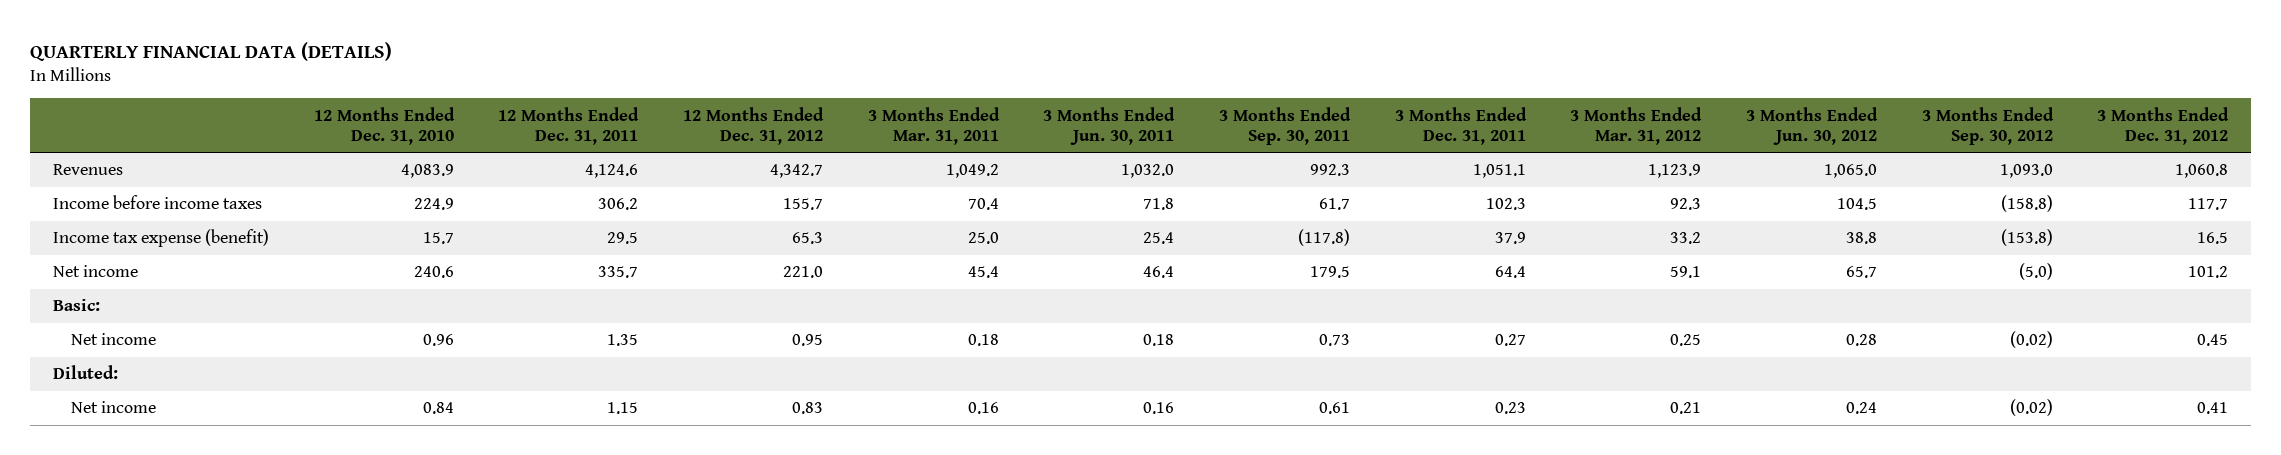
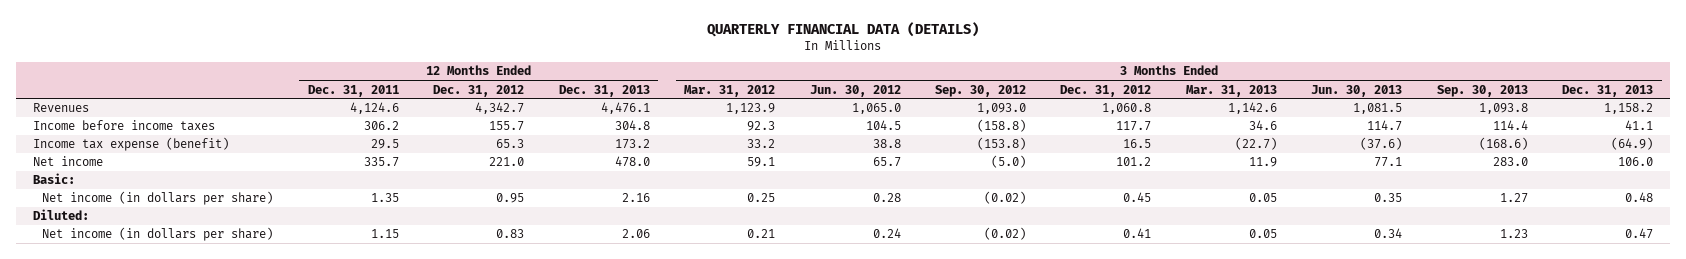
- | 12 Months Ended Dec. 31, 2010 | 12 Months Ended Dec. 31, 2011 | 12 Months Ended Dec. 31, 2012 | 3 Months Ended Mar. 31, 2011 | 3 Months Ended Jun. 30, 2011 | 3 Months Ended Sep. 30, 2011 | 3 Months Ended Dec. 31, 2011 | 3 Months Ended Mar. 31, 2012 | 3 Months Ended Jun. 30, 2012 | 3 Months Ended Sep. 30, 2012 | 3 Months Ended Dec. 31, 2012
+ | 12 Months Ended Dec. 31, 2011 | 12 Months Ended Dec. 31, 2012 | 12 Months Ended Dec. 31, 2013 | 3 Months Ended Mar. 31, 2012 | 3 Months Ended Jun. 30, 2012 | 3 Months Ended Sep. 30, 2012 | 3 Months Ended Dec. 31, 2012 | 3 Months Ended Mar. 31, 2013 | 3 Months Ended Jun. 30, 2013 | 3 Months Ended Sep. 30, 2013 | 3 Months Ended Dec. 31, 2013
- Net income | 0.96 | 1.35 | 0.95 | 0.18 | 0.18 | 0.73 | 0.27 | 0.25 | 0.28 | (0.02) | 0.45
+ Net income (in dollars per share) | 1.35 | 0.95 | 2.16 | 0.25 | 0.28 | (0.02) | 0.45 | 0.05 | 0.35 | 1.27 | 0.48
- Net income | 0.84 | 1.15 | 0.83 | 0.16 | 0.16 | 0.61 | 0.23 | 0.21 | 0.24 | (0.02) | 0.41
+ Net income (in dollars per share) | 1.15 | 0.83 | 2.06 | 0.21 | 0.24 | (0.02) | 0.41 | 0.05 | 0.34 | 1.23 | 0.47

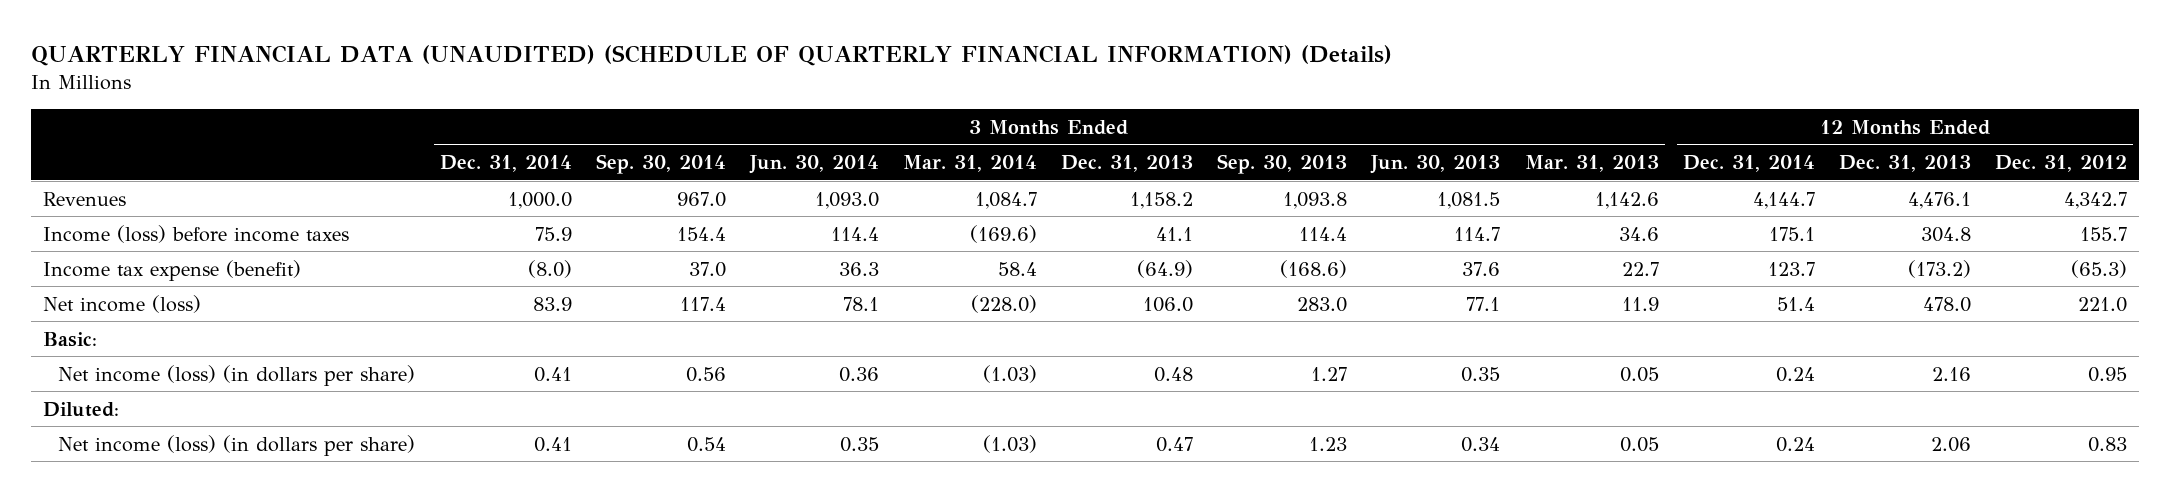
- QUARTERLY FINANCIAL DATA (DETAILS)
+ QUARTERLY FINANCIAL DATA (UNAUDITED) (SCHEDULE OF QUARTERLY FINANCIAL INFORMATION) (Details)
- | 12 Months Ended Dec. 31, 2011 | 12 Months Ended Dec. 31, 2012 | 12 Months Ended Dec. 31, 2013 | 3 Months Ended Mar. 31, 2012 | 3 Months Ended Jun. 30, 2012 | 3 Months Ended Sep. 30, 2012 | 3 Months Ended Dec. 31, 2012 | 3 Months Ended Mar. 31, 2013 | 3 Months Ended Jun. 30, 2013 | 3 Months Ended Sep. 30, 2013 | 3 Months Ended Dec. 31, 2013
+ | 3 Months Ended Dec. 31, 2014 | 3 Months Ended Sep. 30, 2014 | 3 Months Ended Jun. 30, 2014 | 3 Months Ended Mar. 31, 2014 | 3 Months Ended Dec. 31, 2013 | 3 Months Ended Sep. 30, 2013 | 3 Months Ended Jun. 30, 2013 | 3 Months Ended Mar. 31, 2013 | 12 Months Ended Dec. 31, 2014 | 12 Months Ended Dec. 31, 2013 | 12 Months Ended Dec. 31, 2012
- Income before income taxes | 306.2 | 155.7 | 304.8 | 92.3 | 104.5 | (158.8) | 117.7 | 34.6 | 114.7 | 114.4 | 41.1
- Income tax expense (benefit) | 29.5 | 65.3 | 173.2 | 33.2 | 38.8 | (153.8) | 16.5 | (22.7) | (37.6) | (168.6) | (64.9)
- Net income | 335.7 | 221.0 | 478.0 | 59.1 | 65.7 | (5.0) | 101.2 | 11.9 | 77.1 | 283.0 | 106.0
+ Income (loss) before income taxes | 75.9 | 154.4 | 114.4 | (169.6) | 41.1 | 114.4 | 114.7 | 34.6 | 175.1 | 304.8 | 155.7
+ Income tax expense (benefit) | (8.0) | 37.0 | 36.3 | 58.4 | (64.9) | (168.6) | 37.6 | 22.7 | 123.7 | (173.2) | (65.3)
+ Net income (loss) | 83.9 | 117.4 | 78.1 | (228.0) | 106.0 | 283.0 | 77.1 | 11.9 | 51.4 | 478.0 | 221.0
- Net income (in dollars per share) | 1.35 | 0.95 | 2.16 | 0.25 | 0.28 | (0.02) | 0.45 | 0.05 | 0.35 | 1.27 | 0.48
+ Net income (loss) (in dollars per share) | 0.41 | 0.56 | 0.36 | (1.03) | 0.48 | 1.27 | 0.35 | 0.05 | 0.24 | 2.16 | 0.95
- Net income (in dollars per share) | 1.15 | 0.83 | 2.06 | 0.21 | 0.24 | (0.02) | 0.41 | 0.05 | 0.34 | 1.23 | 0.47
+ Net income (loss) (in dollars per share) | 0.41 | 0.54 | 0.35 | (1.03) | 0.47 | 1.23 | 0.34 | 0.05 | 0.24 | 2.06 | 0.83

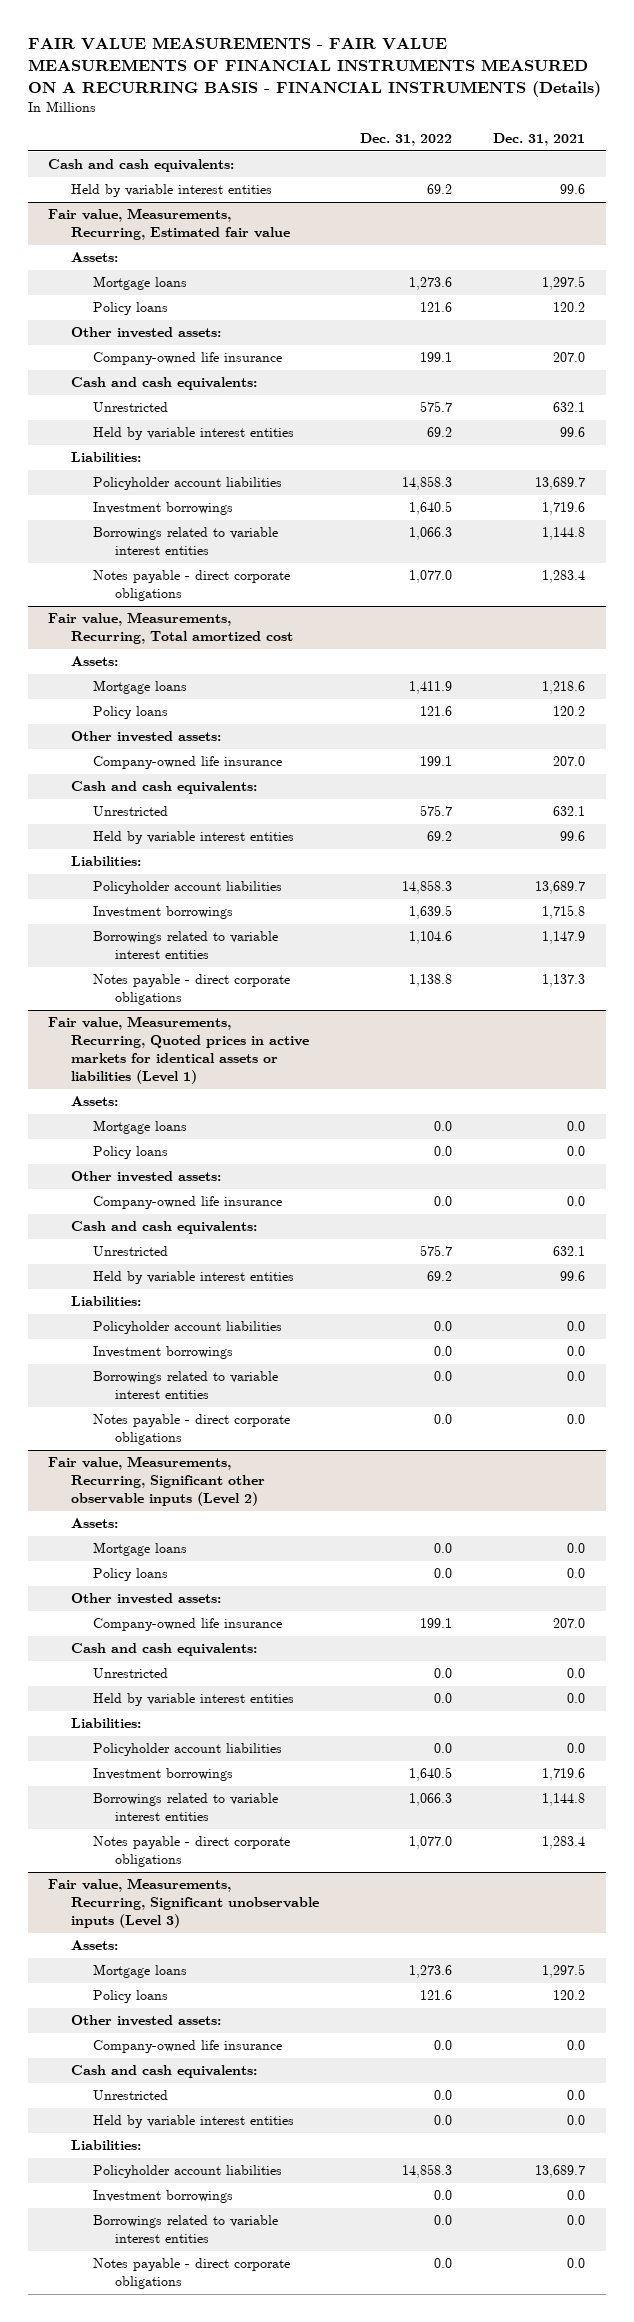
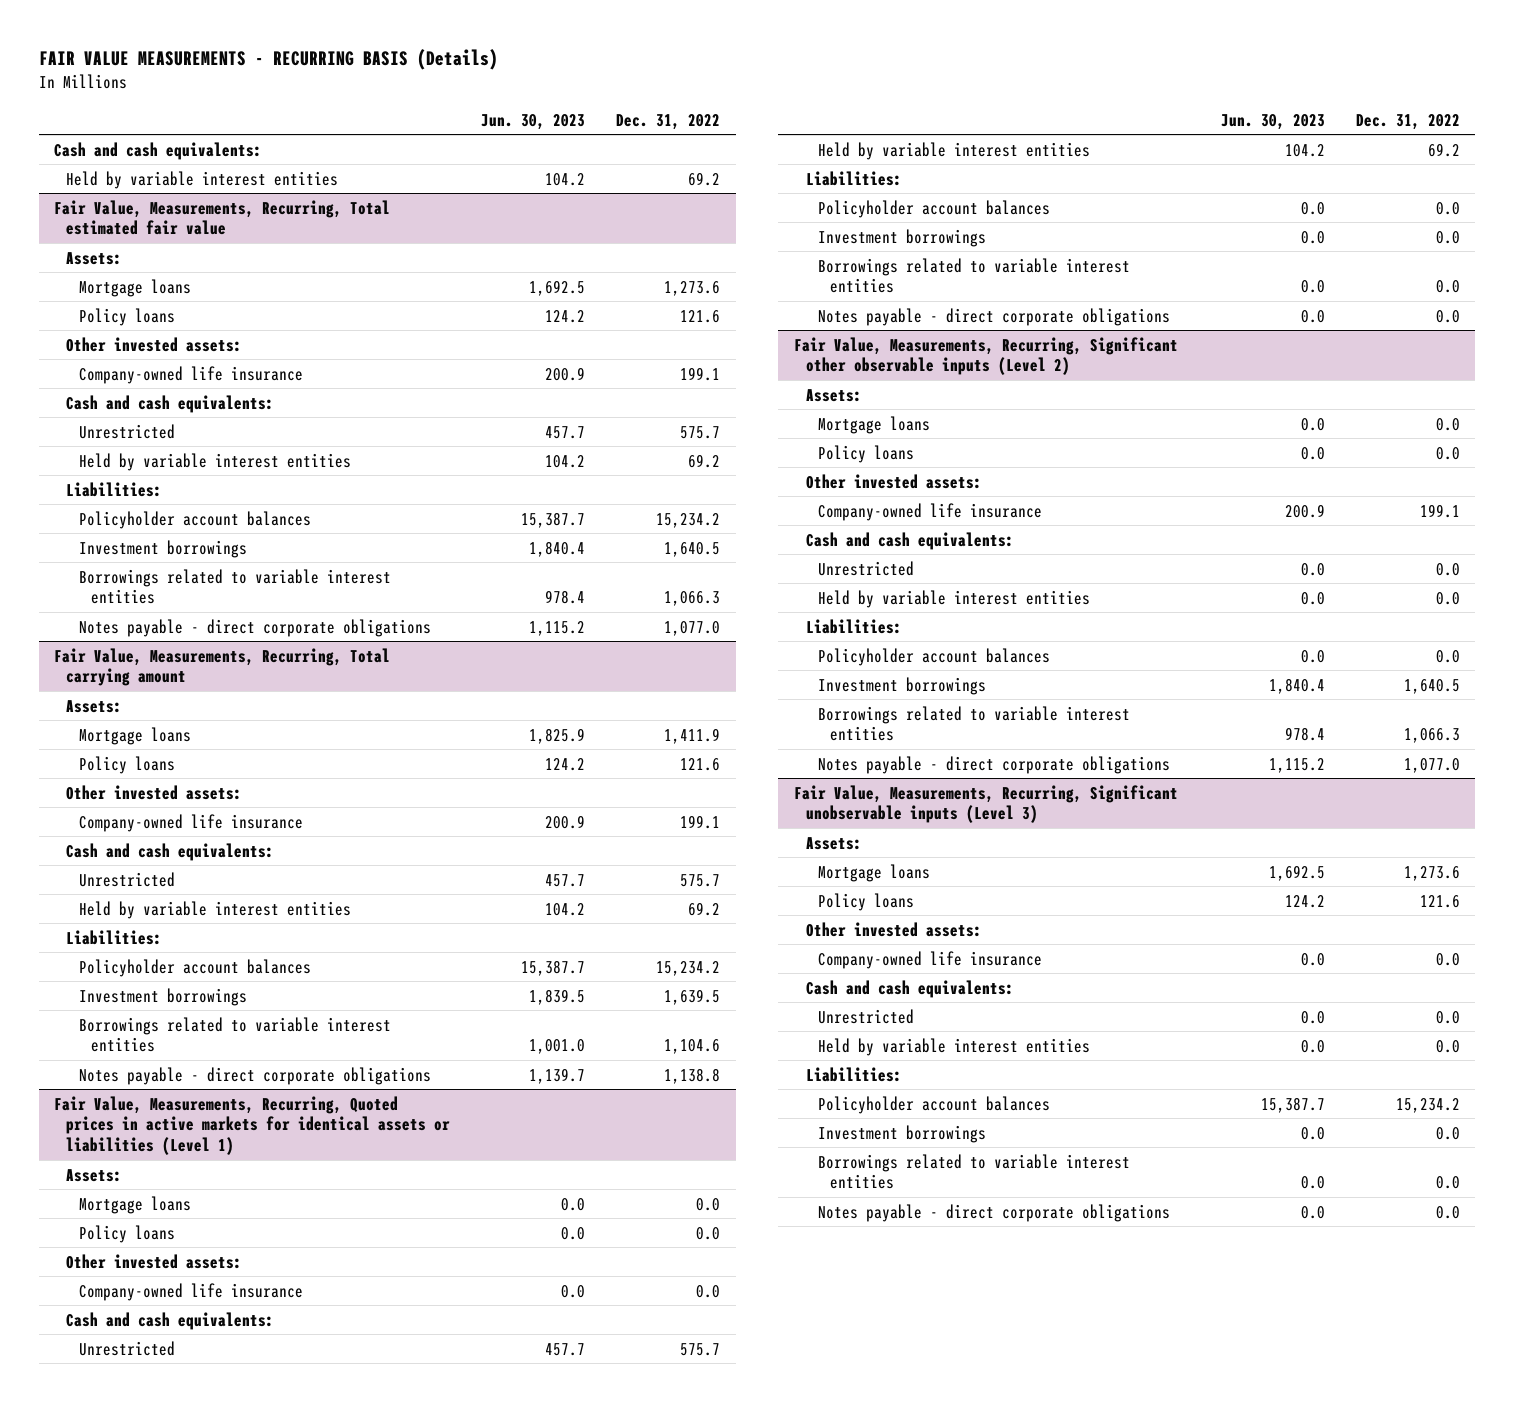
- FAIR VALUE MEASUREMENTS - FAIR VALUE MEASUREMENTS OF FINANCIAL INSTRUMENTS MEASURED ON A RECURRING BASIS - FINANCIAL INSTRUMENTS (Details)
+ FAIR VALUE MEASUREMENTS - RECURRING BASIS (Details)
- | Dec. 31, 2022 | Dec. 31, 2021
+ | Jun. 30, 2023 | Dec. 31, 2022
- Fair value, Measurements, Recurring, Estimated fair value
+ Fair Value, Measurements, Recurring, Total estimated fair value
- Policyholder account liabilities | 14,858.3 | 13,689.7
+ Policyholder account balances | 15,387.7 | 15,234.2
- Fair value, Measurements, Recurring, Total amortized cost
+ Fair Value, Measurements, Recurring, Total carrying amount
- Policyholder account liabilities | 14,858.3 | 13,689.7
+ Policyholder account balances | 15,387.7 | 15,234.2
- Fair value, Measurements, Recurring, Quoted prices in active markets for identical assets or liabilities (Level 1)
+ Fair Value, Measurements, Recurring, Quoted prices in active markets for identical assets or liabilities (Level 1)
- Policyholder account liabilities | 0.0 | 0.0
+ Policyholder account balances | 0.0 | 0.0
- Fair value, Measurements, Recurring, Significant other observable inputs (Level 2)
+ Fair Value, Measurements, Recurring, Significant other observable inputs (Level 2)
- Policyholder account liabilities | 0.0 | 0.0
+ Policyholder account balances | 0.0 | 0.0
- Fair value, Measurements, Recurring, Significant unobservable inputs (Level 3)
+ Fair Value, Measurements, Recurring, Significant unobservable inputs (Level 3)
- Policyholder account liabilities | 14,858.3 | 13,689.7
+ Policyholder account balances | 15,387.7 | 15,234.2

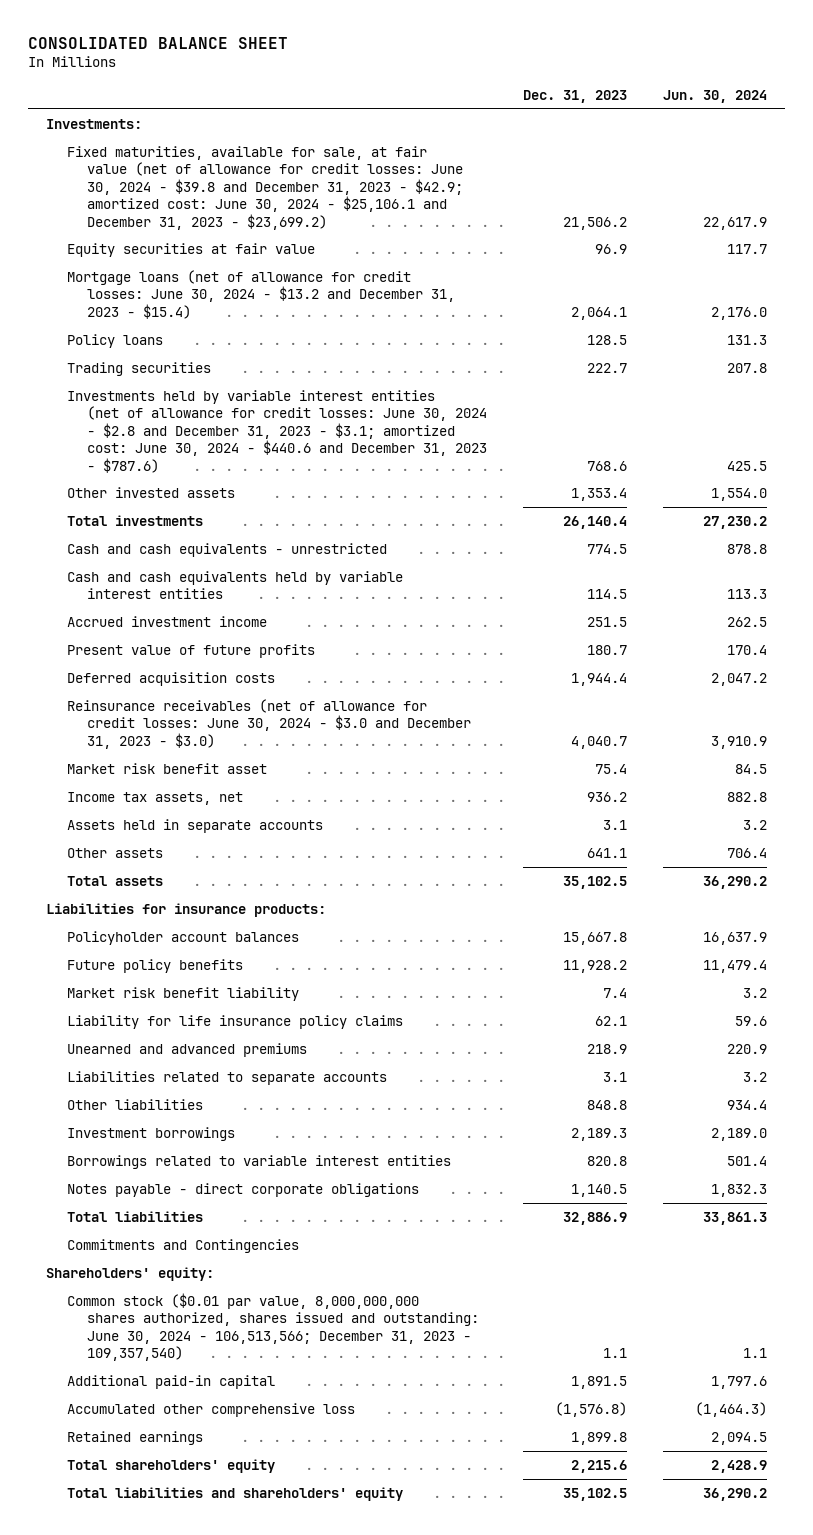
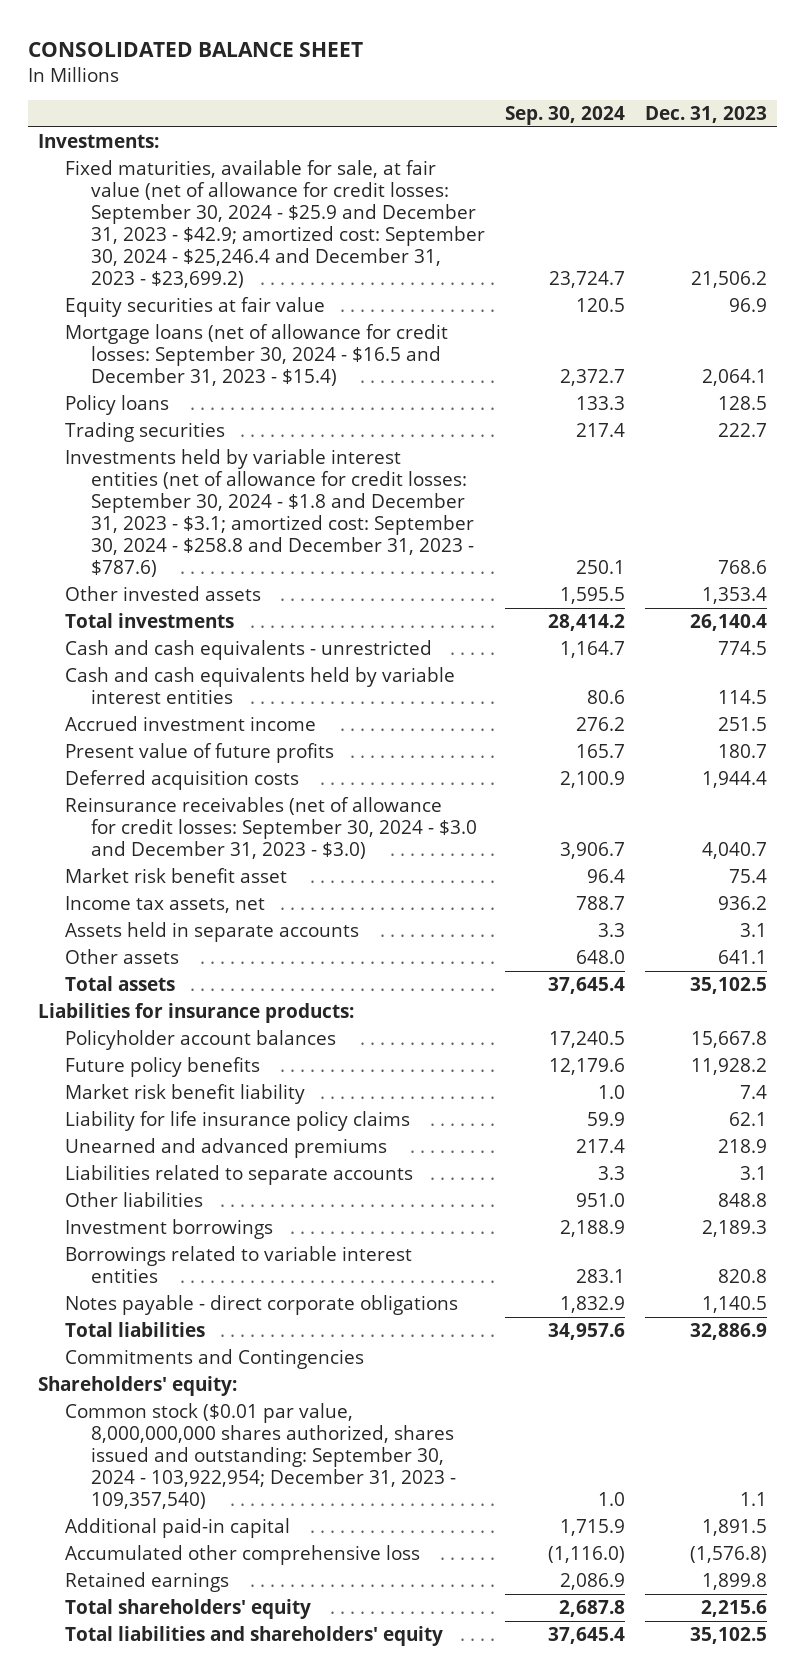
- | Dec. 31, 2023 | Jun. 30, 2024
+ | Sep. 30, 2024 | Dec. 31, 2023
- Fixed maturities, available for sale, at fair value (net of allowance for credit losses: June 30, 2024 - $39.8 and December 31, 2023 - $42.9; amortized cost: June 30, 2024 - $25,106.1 and December 31, 2023 - $23,699.2) | 21,506.2 | 22,617.9
+ Fixed maturities, available for sale, at fair value (net of allowance for credit losses: September 30, 2024 - $25.9 and December 31, 2023 - $42.9; amortized cost: September 30, 2024 - $25,246.4 and December 31, 2023 - $23,699.2) | 23,724.7 | 21,506.2
- Mortgage loans (net of allowance for credit losses: June 30, 2024 - $13.2 and December 31, 2023 - $15.4) | 2,064.1 | 2,176.0
+ Mortgage loans (net of allowance for credit losses: September 30, 2024 - $16.5 and December 31, 2023 - $15.4) | 2,372.7 | 2,064.1
- Investments held by variable interest entities (net of allowance for credit losses: June 30, 2024 - $2.8 and December 31, 2023 - $3.1; amortized cost: June 30, 2024 - $440.6 and December 31, 2023 - $787.6) | 768.6 | 425.5
+ Investments held by variable interest entities (net of allowance for credit losses: September 30, 2024 - $1.8 and December 31, 2023 - $3.1; amortized cost: September 30, 2024 - $258.8 and December 31, 2023 - $787.6) | 250.1 | 768.6
- Reinsurance receivables (net of allowance for credit losses: June 30, 2024 - $3.0 and December 31, 2023 - $3.0) | 4,040.7 | 3,910.9
+ Reinsurance receivables (net of allowance for credit losses: September 30, 2024 - $3.0 and December 31, 2023 - $3.0) | 3,906.7 | 4,040.7
- Common stock ($0.01 par value, 8,000,000,000 shares authorized, shares issued and outstanding: June 30, 2024 - 106,513,566; December 31, 2023 - 109,357,540) | 1.1 | 1.1
+ Common stock ($0.01 par value, 8,000,000,000 shares authorized, shares issued and outstanding: September 30, 2024 - 103,922,954; December 31, 2023 - 109,357,540) | 1.0 | 1.1

